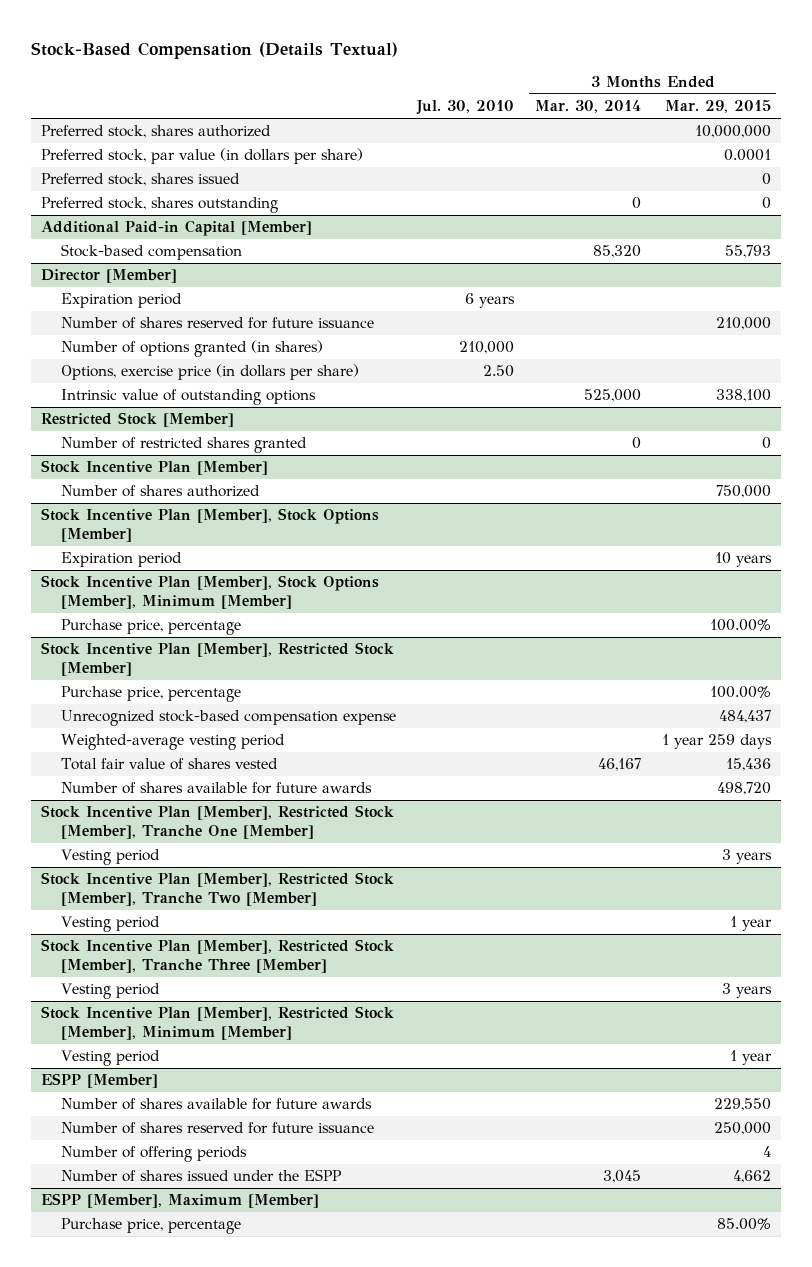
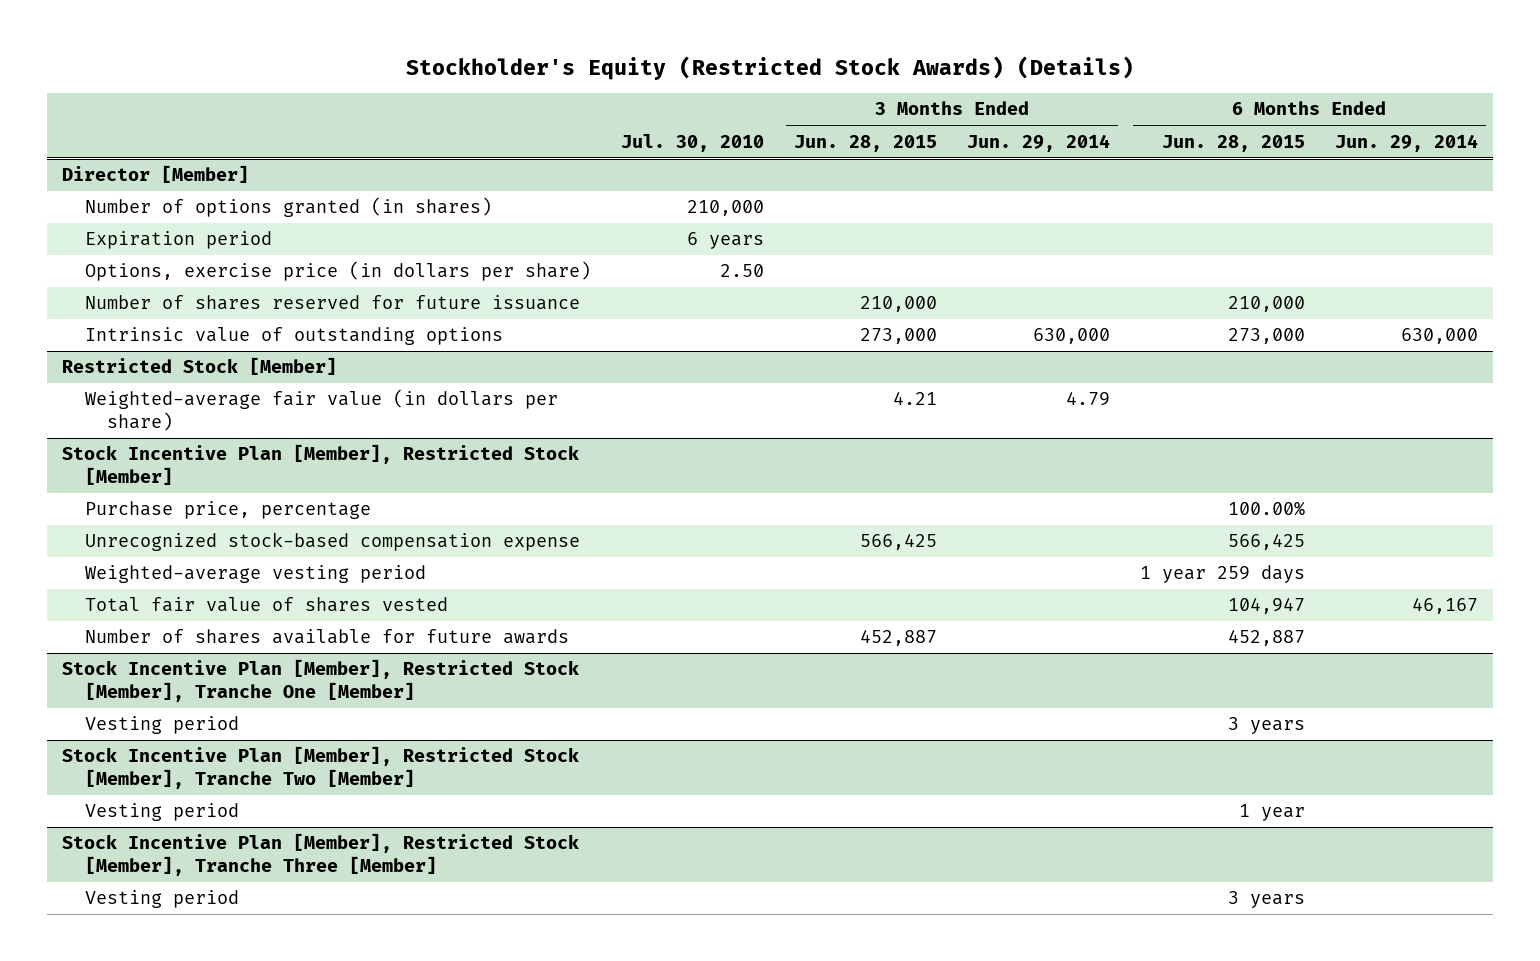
- Stock-Based Compensation (Details Textual)
+ Stockholder's Equity (Restricted Stock Awards) (Details)
- | Jul. 30, 2010 | 3 Months Ended Mar. 30, 2014 | 3 Months Ended Mar. 29, 2015
+ | Jul. 30, 2010 | 3 Months Ended Jun. 28, 2015 | 3 Months Ended Jun. 29, 2014 | 6 Months Ended Jun. 28, 2015 | 6 Months Ended Jun. 29, 2014
- Preferred stock, shares authorized | | | 10,000,000
- Preferred stock, par value (in dollars per share) | | | 0.0001
- Preferred stock, shares issued | | | 0
- Preferred stock, shares outstanding | | 0 | 0
- Additional Paid-in Capital [Member]
- Stock-based compensation | | 85,320 | 55,793
@ Director [Member]
moved down: Expiration period | 6 years | | | |
moved down: Number of shares reserved for future issuance | | 210,000 | | 210,000 |
@ Restricted Stock [Member]
- Number of restricted shares granted | | 0 | 0
- Stock Incentive Plan [Member]
- Number of shares authorized | | | 750,000
- Stock Incentive Plan [Member], Stock Options [Member]
- Expiration period | | | 10 years
- Stock Incentive Plan [Member], Stock Options [Member], Minimum [Member]
- Purchase price, percentage | | | 100.00%
@ Restricted Stock [Member]
+ Weighted-average fair value (in dollars per share) | | 4.21 | 4.79 | |
- Stock Incentive Plan [Member], Restricted Stock [Member], Minimum [Member]
- Vesting period | | | 1 year
- ESPP [Member]
- Number of shares available for future awards | | | 229,550
- Number of shares reserved for future issuance | | | 250,000
- Number of offering periods | | | 4
- Number of shares issued under the ESPP | | 3,045 | 4,662
- ESPP [Member], Maximum [Member]
- Purchase price, percentage | | | 85.00%

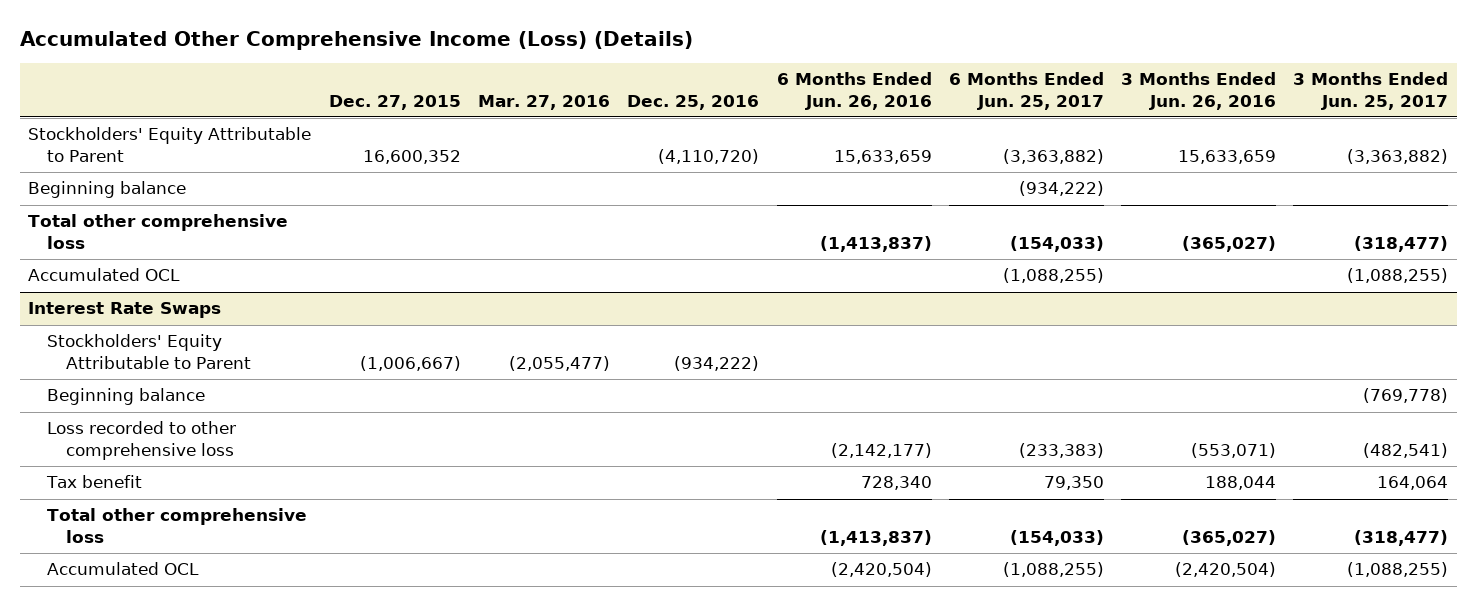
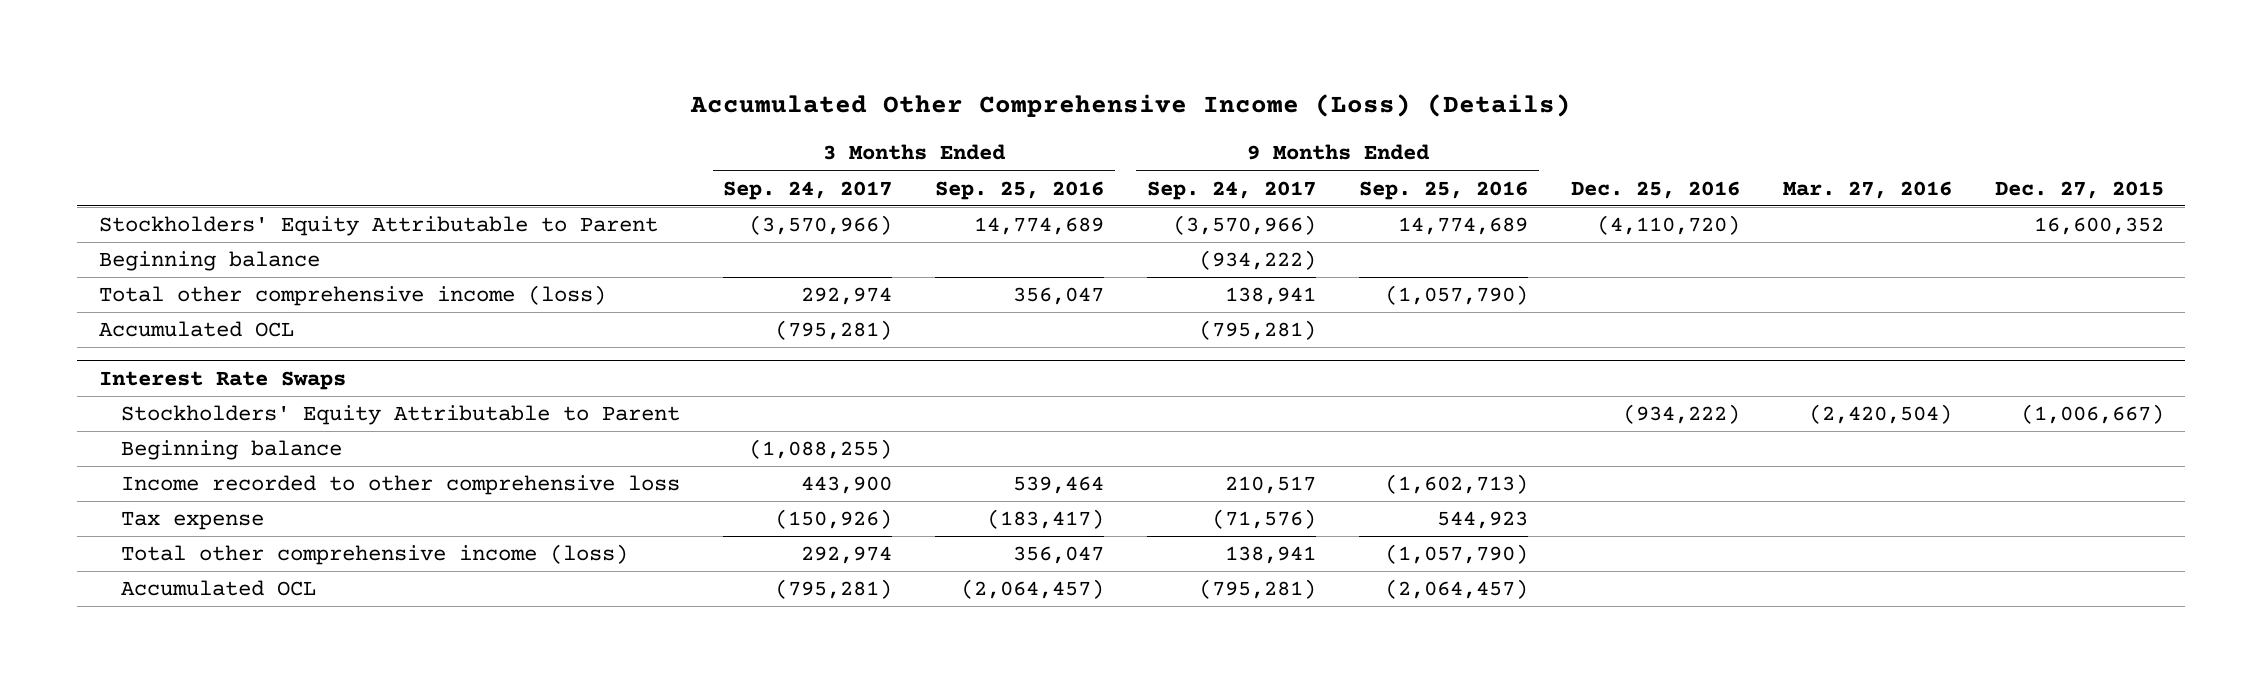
- | Dec. 27, 2015 | Mar. 27, 2016 | Dec. 25, 2016 | 6 Months Ended Jun. 26, 2016 | 6 Months Ended Jun. 25, 2017 | 3 Months Ended Jun. 26, 2016 | 3 Months Ended Jun. 25, 2017
+ | 3 Months Ended Sep. 24, 2017 | 3 Months Ended Sep. 25, 2016 | 9 Months Ended Sep. 24, 2017 | 9 Months Ended Sep. 25, 2016 | Dec. 25, 2016 | Mar. 27, 2016 | Dec. 27, 2015
- Total other comprehensive loss | | | | (1,413,837) | (154,033) | (365,027) | (318,477)
+ Total other comprehensive income (loss) | 292,974 | 356,047 | 138,941 | (1,057,790) | | |
@ Interest Rate Swaps
- Stockholders' Equity Attributable to Parent | (1,006,667) | (2,055,477) | (934,222) | | | |
+ Stockholders' Equity Attributable to Parent | | | | | (934,222) | (2,420,504) | (1,006,667)
- Loss recorded to other comprehensive loss | | | | (2,142,177) | (233,383) | (553,071) | (482,541)
- Tax benefit | | | | 728,340 | 79,350 | 188,044 | 164,064
- Total other comprehensive loss | | | | (1,413,837) | (154,033) | (365,027) | (318,477)
+ Income recorded to other comprehensive loss | 443,900 | 539,464 | 210,517 | (1,602,713) | | |
+ Tax expense | (150,926) | (183,417) | (71,576) | 544,923 | | |
+ Total other comprehensive income (loss) | 292,974 | 356,047 | 138,941 | (1,057,790) | | |

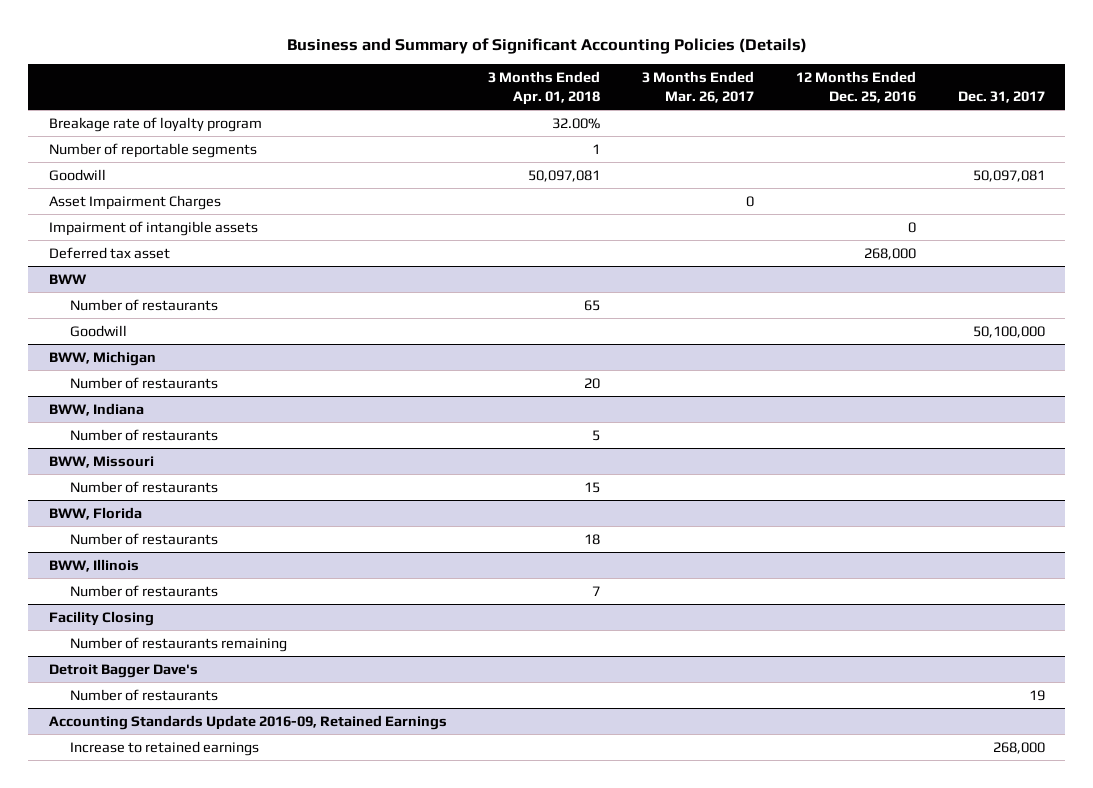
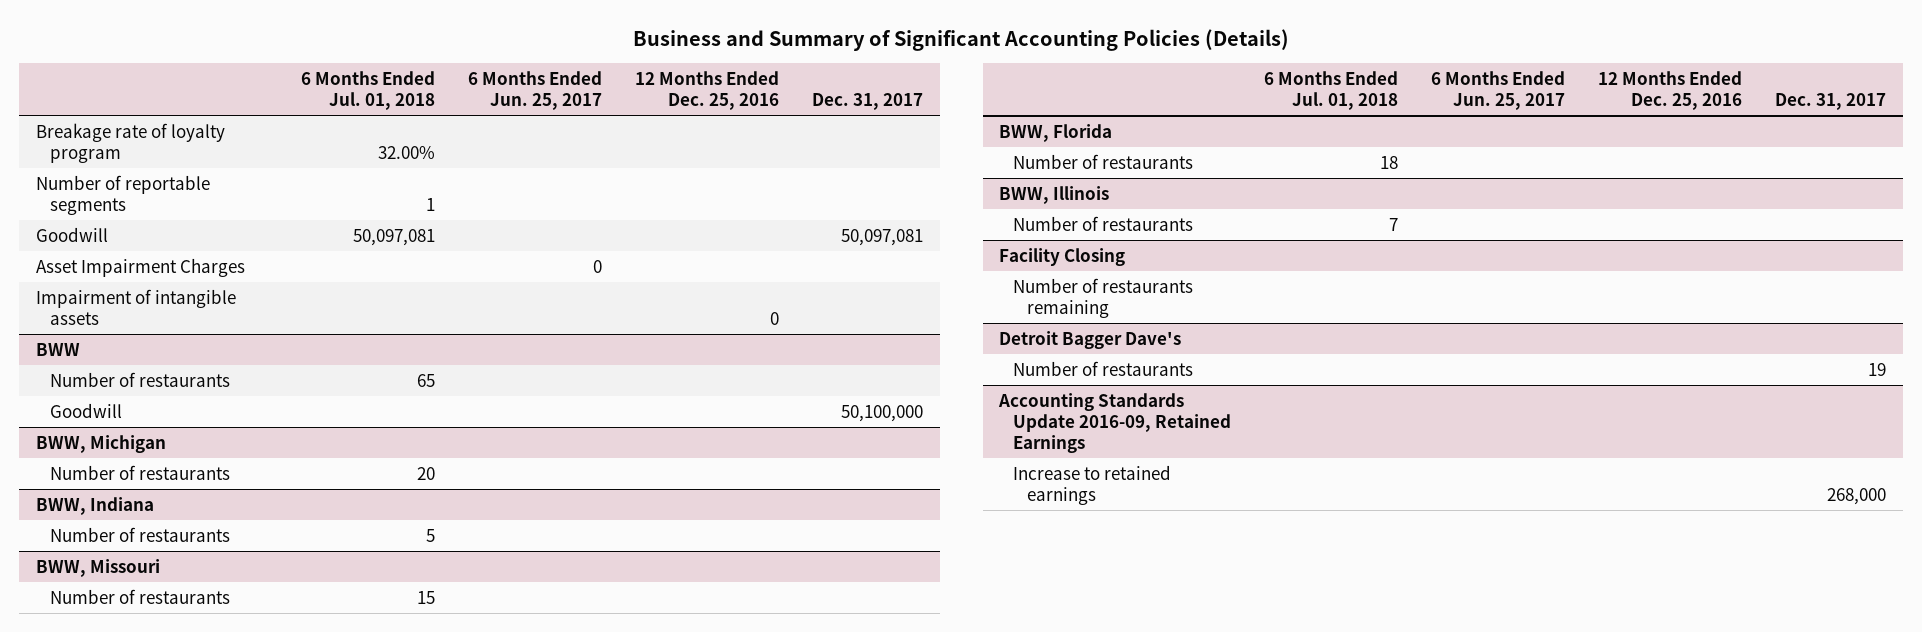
- | 3 Months Ended Apr. 01, 2018 | 3 Months Ended Mar. 26, 2017 | 12 Months Ended Dec. 25, 2016 | Dec. 31, 2017
+ | 6 Months Ended Jul. 01, 2018 | 6 Months Ended Jun. 25, 2017 | 12 Months Ended Dec. 25, 2016 | Dec. 31, 2017
- Deferred tax asset | | | 268,000 |

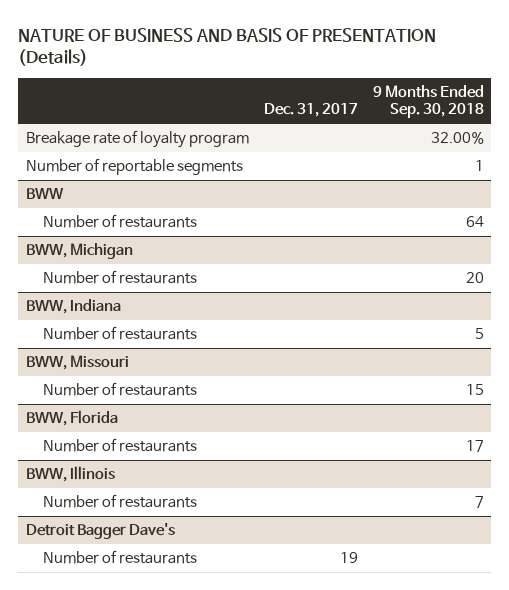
- Business and Summary of Significant Accounting Policies (Details)
+ NATURE OF BUSINESS AND BASIS OF PRESENTATION (Details)
- | 6 Months Ended Jul. 01, 2018 | 6 Months Ended Jun. 25, 2017 | 12 Months Ended Dec. 25, 2016 | Dec. 31, 2017
+ | Dec. 31, 2017 | 9 Months Ended Sep. 30, 2018
- Goodwill | 50,097,081 | | | 50,097,081
- Asset Impairment Charges | | 0 | |
- Impairment of intangible assets | | | 0 |
@ BWW
- Goodwill | | | | 50,100,000
- Facility Closing
- Number of restaurants remaining
- Accounting Standards Update 2016-09, Retained Earnings
- Increase to retained earnings | | | | 268,000

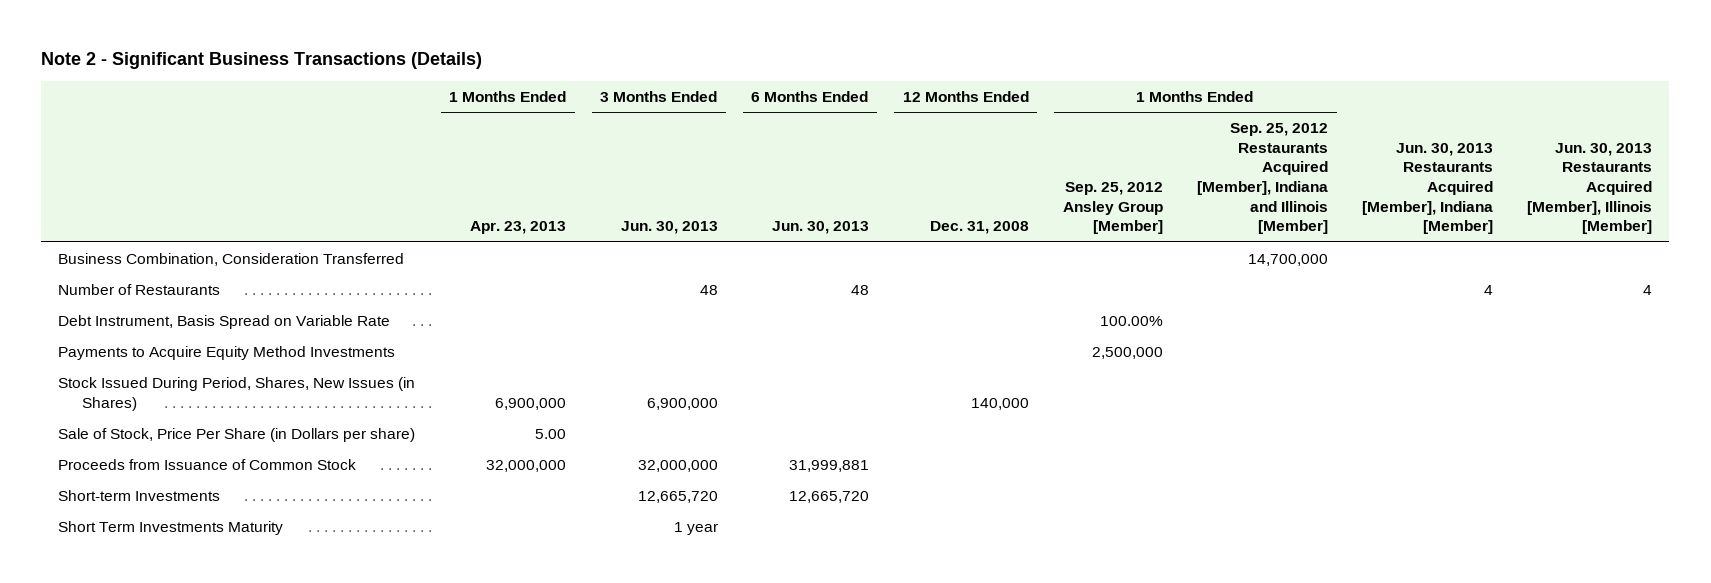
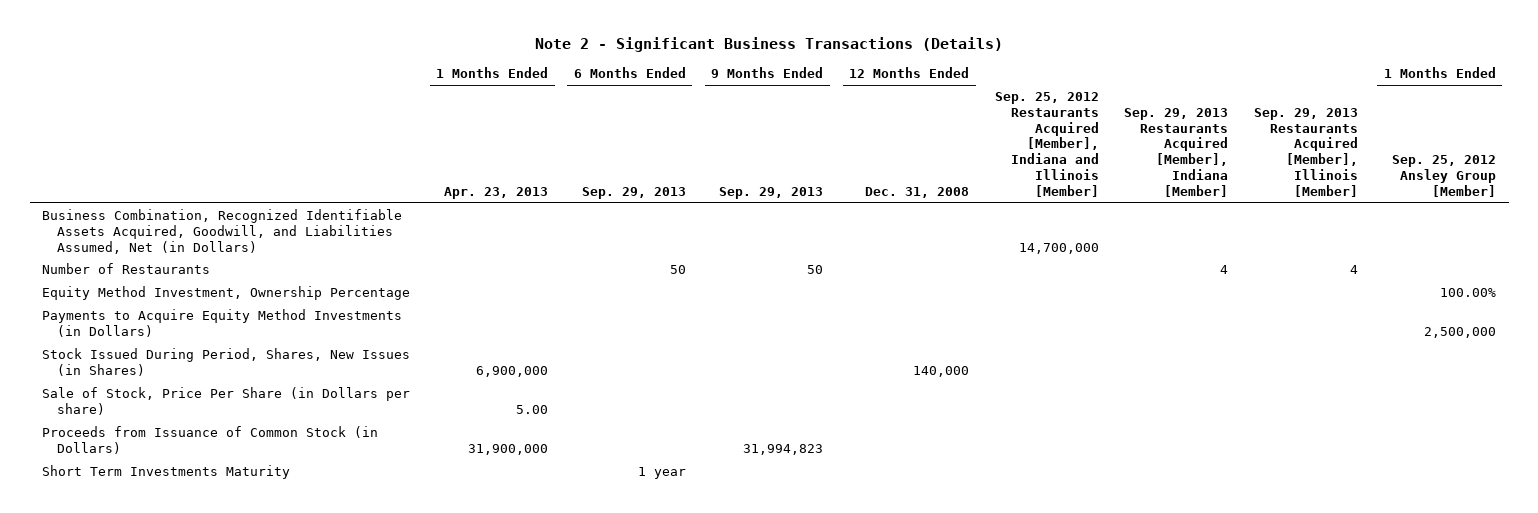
- | 1 Months Ended Apr. 23, 2013 | 3 Months Ended Jun. 30, 2013 | 6 Months Ended Jun. 30, 2013 | 12 Months Ended Dec. 31, 2008 | 1 Months Ended Sep. 25, 2012 Ansley Group [Member] | 1 Months Ended Sep. 25, 2012 Restaurants Acquired [Member], Indiana and Illinois [Member] | Jun. 30, 2013 Restaurants Acquired [Member], Indiana [Member] | Jun. 30, 2013 Restaurants Acquired [Member], Illinois [Member]
+ | 1 Months Ended Apr. 23, 2013 | 6 Months Ended Sep. 29, 2013 | 9 Months Ended Sep. 29, 2013 | 12 Months Ended Dec. 31, 2008 | Sep. 25, 2012 Restaurants Acquired [Member], Indiana and Illinois [Member] | Sep. 29, 2013 Restaurants Acquired [Member], Indiana [Member] | Sep. 29, 2013 Restaurants Acquired [Member], Illinois [Member] | 1 Months Ended Sep. 25, 2012 Ansley Group [Member]
- Business Combination, Consideration Transferred | | | | | | 14,700,000 | |
+ Business Combination, Recognized Identifiable Assets Acquired, Goodwill, and Liabilities Assumed, Net (in Dollars) | | | | | 14,700,000 | | |
- Debt Instrument, Basis Spread on Variable Rate | | | | | 100.00% | | |
- Payments to Acquire Equity Method Investments | | | | | 2,500,000 | | |
+ Equity Method Investment, Ownership Percentage | | | | | | | | 100.00%
+ Payments to Acquire Equity Method Investments (in Dollars) | | | | | | | | 2,500,000
- Proceeds from Issuance of Common Stock | 32,000,000 | 32,000,000 | 31,999,881 | | | | |
- Short-term Investments | | 12,665,720 | 12,665,720 | | | | |
+ Proceeds from Issuance of Common Stock (in Dollars) | 31,900,000 | | 31,994,823 | | | | |

